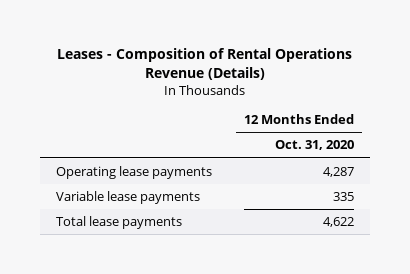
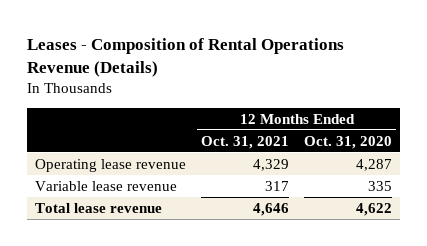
- | 12 Months Ended Oct. 31, 2020
+ | 12 Months Ended Oct. 31, 2021 | 12 Months Ended Oct. 31, 2020
- Operating lease payments | 4,287
- Variable lease payments | 335
- Total lease payments | 4,622
+ Operating lease revenue | 4,329 | 4,287
+ Variable lease revenue | 317 | 335
+ Total lease revenue | 4,646 | 4,622

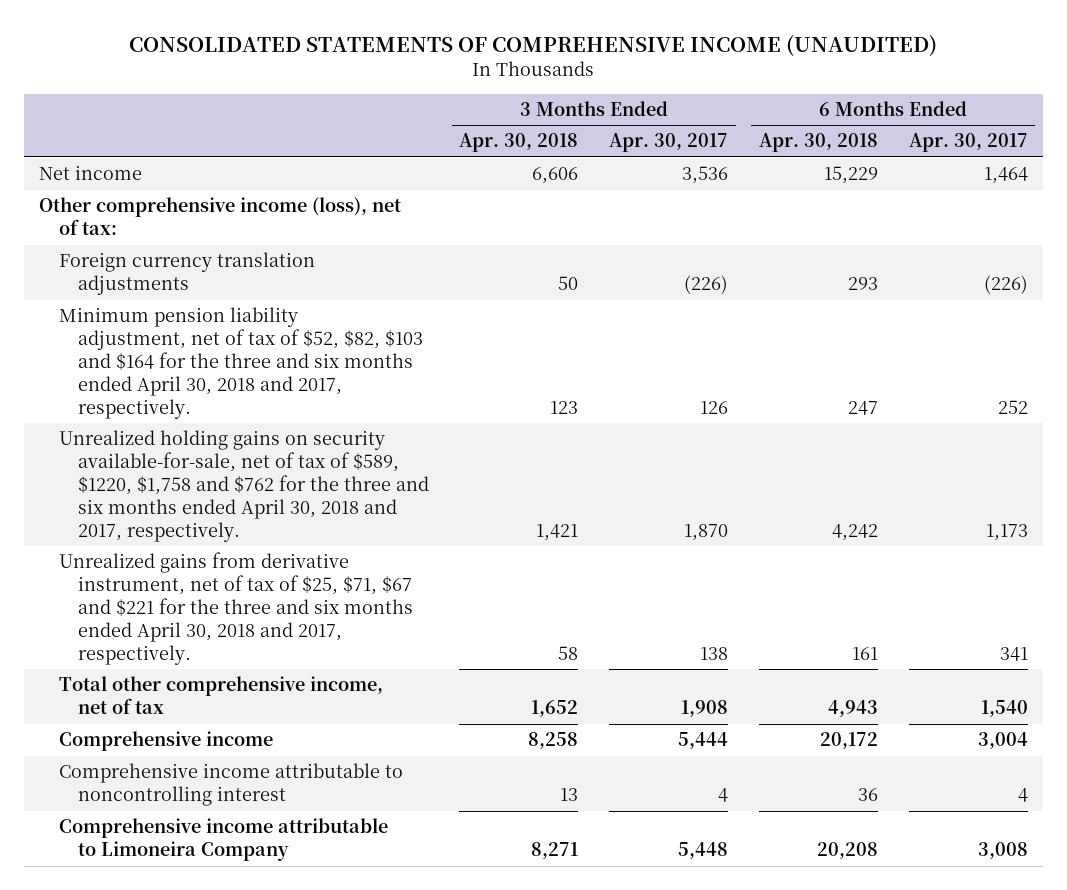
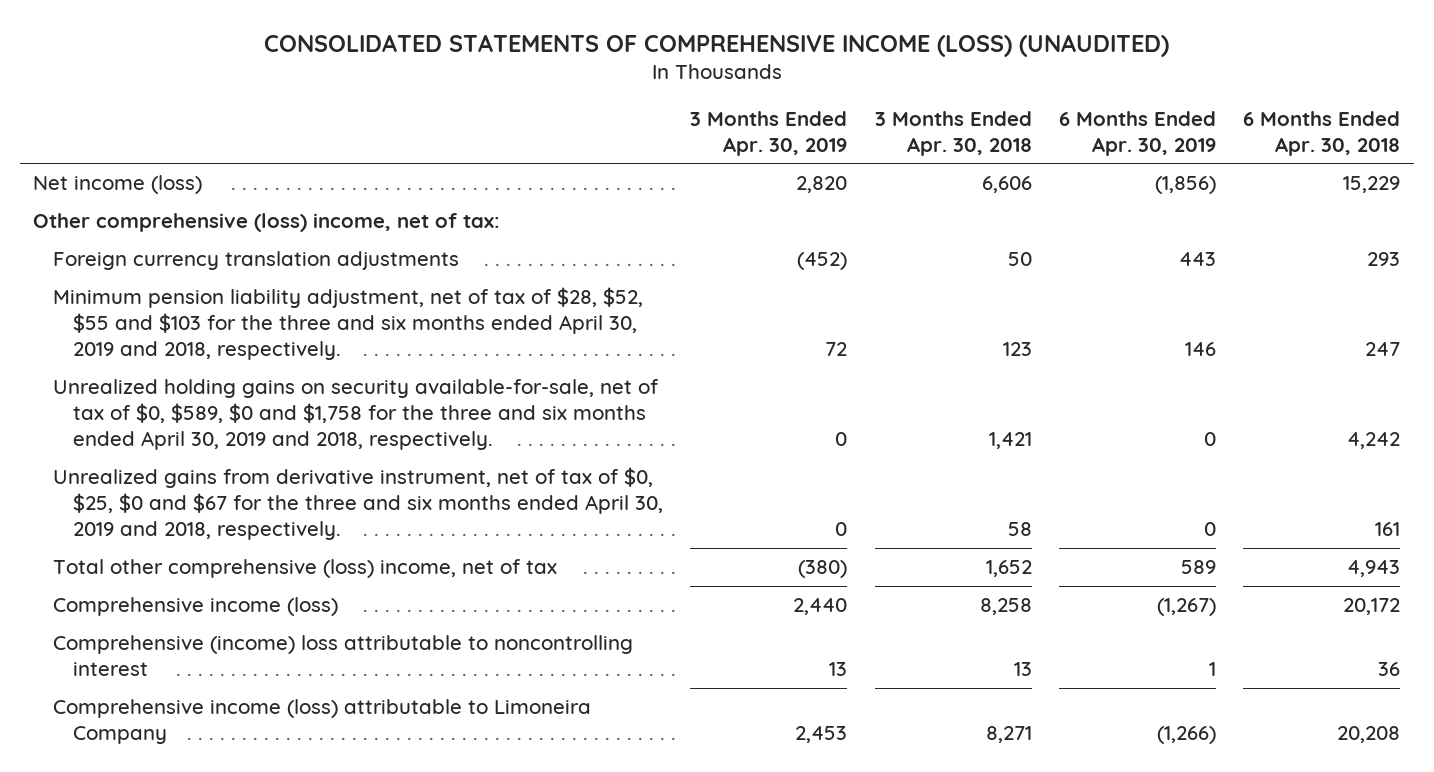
- CONSOLIDATED STATEMENTS OF COMPREHENSIVE INCOME (UNAUDITED)
+ CONSOLIDATED STATEMENTS OF COMPREHENSIVE INCOME (LOSS) (UNAUDITED)
- | 3 Months Ended Apr. 30, 2018 | 3 Months Ended Apr. 30, 2017 | 6 Months Ended Apr. 30, 2018 | 6 Months Ended Apr. 30, 2017
+ | 3 Months Ended Apr. 30, 2019 | 3 Months Ended Apr. 30, 2018 | 6 Months Ended Apr. 30, 2019 | 6 Months Ended Apr. 30, 2018
- Net income | 6,606 | 3,536 | 15,229 | 1,464
- Other comprehensive income (loss), net of tax:
+ Net income (loss) | 2,820 | 6,606 | (1,856) | 15,229
+ Other comprehensive (loss) income, net of tax:
- Minimum pension liability adjustment, net of tax of $52, $82, $103 and $164 for the three and six months ended April 30, 2018 and 2017, respectively. | 123 | 126 | 247 | 252
- Unrealized holding gains on security available-for-sale, net of tax of $589, $1220, $1,758 and $762 for the three and six months ended April 30, 2018 and 2017, respectively. | 1,421 | 1,870 | 4,242 | 1,173
- Unrealized gains from derivative instrument, net of tax of $25, $71, $67 and $221 for the three and six months ended April 30, 2018 and 2017, respectively. | 58 | 138 | 161 | 341
- Total other comprehensive income, net of tax | 1,652 | 1,908 | 4,943 | 1,540
- Comprehensive income | 8,258 | 5,444 | 20,172 | 3,004
- Comprehensive income attributable to noncontrolling interest | 13 | 4 | 36 | 4
- Comprehensive income attributable to Limoneira Company | 8,271 | 5,448 | 20,208 | 3,008
+ Minimum pension liability adjustment, net of tax of $28, $52, $55 and $103 for the three and six months ended April 30, 2019 and 2018, respectively. | 72 | 123 | 146 | 247
+ Unrealized holding gains on security available-for-sale, net of tax of $0, $589, $0 and $1,758 for the three and six months ended April 30, 2019 and 2018, respectively. | 0 | 1,421 | 0 | 4,242
+ Unrealized gains from derivative instrument, net of tax of $0, $25, $0 and $67 for the three and six months ended April 30, 2019 and 2018, respectively. | 0 | 58 | 0 | 161
+ Total other comprehensive (loss) income, net of tax | (380) | 1,652 | 589 | 4,943
+ Comprehensive income (loss) | 2,440 | 8,258 | (1,267) | 20,172
+ Comprehensive (income) loss attributable to noncontrolling interest | 13 | 13 | 1 | 36
+ Comprehensive income (loss) attributable to Limoneira Company | 2,453 | 8,271 | (1,266) | 20,208

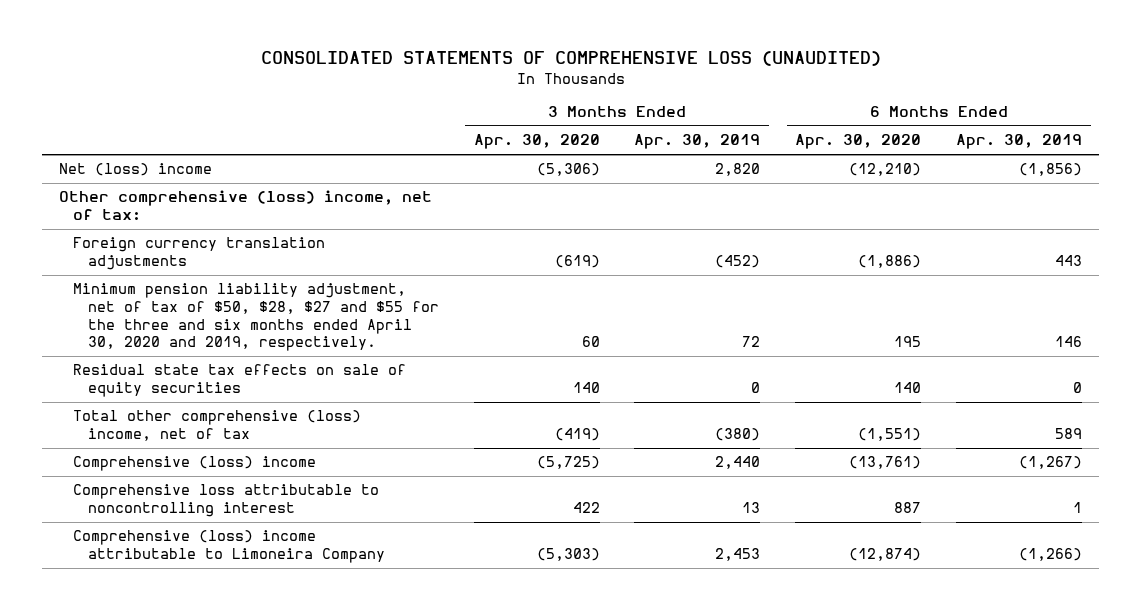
- CONSOLIDATED STATEMENTS OF COMPREHENSIVE INCOME (LOSS) (UNAUDITED)
+ CONSOLIDATED STATEMENTS OF COMPREHENSIVE LOSS (UNAUDITED)
- | 3 Months Ended Apr. 30, 2019 | 3 Months Ended Apr. 30, 2018 | 6 Months Ended Apr. 30, 2019 | 6 Months Ended Apr. 30, 2018
+ | 3 Months Ended Apr. 30, 2020 | 3 Months Ended Apr. 30, 2019 | 6 Months Ended Apr. 30, 2020 | 6 Months Ended Apr. 30, 2019
- Net income (loss) | 2,820 | 6,606 | (1,856) | 15,229
+ Net (loss) income | (5,306) | 2,820 | (12,210) | (1,856)
- Minimum pension liability adjustment, net of tax of $28, $52, $55 and $103 for the three and six months ended April 30, 2019 and 2018, respectively. | 72 | 123 | 146 | 247
- Unrealized holding gains on security available-for-sale, net of tax of $0, $589, $0 and $1,758 for the three and six months ended April 30, 2019 and 2018, respectively. | 0 | 1,421 | 0 | 4,242
- Unrealized gains from derivative instrument, net of tax of $0, $25, $0 and $67 for the three and six months ended April 30, 2019 and 2018, respectively. | 0 | 58 | 0 | 161
+ Minimum pension liability adjustment, net of tax of $50, $28, $27 and $55 for the three and six months ended April 30, 2020 and 2019, respectively. | 60 | 72 | 195 | 146
+ Residual state tax effects on sale of equity securities | 140 | 0 | 140 | 0
- Comprehensive income (loss) | 2,440 | 8,258 | (1,267) | 20,172
- Comprehensive (income) loss attributable to noncontrolling interest | 13 | 13 | 1 | 36
- Comprehensive income (loss) attributable to Limoneira Company | 2,453 | 8,271 | (1,266) | 20,208
+ Comprehensive (loss) income | (5,725) | 2,440 | (13,761) | (1,267)
+ Comprehensive loss attributable to noncontrolling interest | 422 | 13 | 887 | 1
+ Comprehensive (loss) income attributable to Limoneira Company | (5,303) | 2,453 | (12,874) | (1,266)

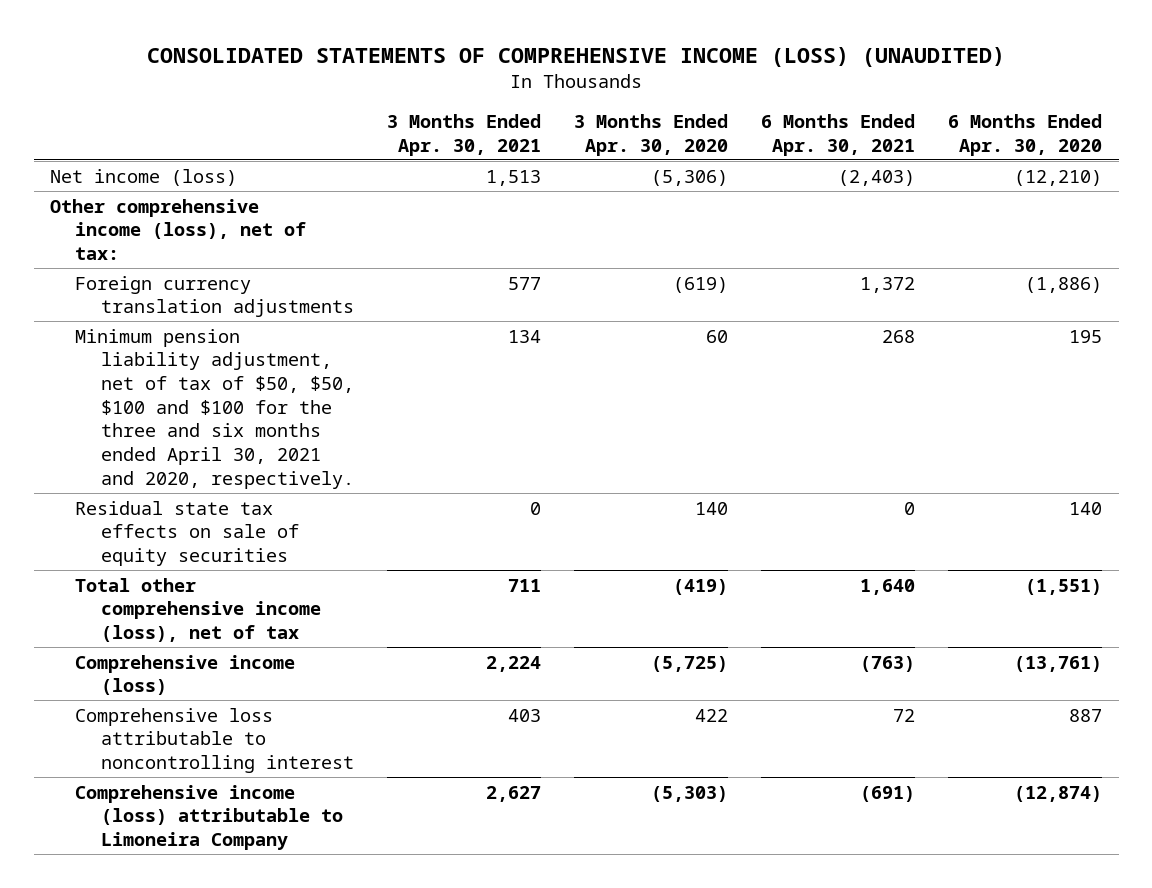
- CONSOLIDATED STATEMENTS OF COMPREHENSIVE LOSS (UNAUDITED)
+ CONSOLIDATED STATEMENTS OF COMPREHENSIVE INCOME (LOSS) (UNAUDITED)
- | 3 Months Ended Apr. 30, 2020 | 3 Months Ended Apr. 30, 2019 | 6 Months Ended Apr. 30, 2020 | 6 Months Ended Apr. 30, 2019
+ | 3 Months Ended Apr. 30, 2021 | 3 Months Ended Apr. 30, 2020 | 6 Months Ended Apr. 30, 2021 | 6 Months Ended Apr. 30, 2020
- Net (loss) income | (5,306) | 2,820 | (12,210) | (1,856)
- Other comprehensive (loss) income, net of tax:
+ Net income (loss) | 1,513 | (5,306) | (2,403) | (12,210)
+ Other comprehensive income (loss), net of tax:
- Minimum pension liability adjustment, net of tax of $50, $28, $27 and $55 for the three and six months ended April 30, 2020 and 2019, respectively. | 60 | 72 | 195 | 146
+ Minimum pension liability adjustment, net of tax of $50, $50, $100 and $100 for the three and six months ended April 30, 2021 and 2020, respectively. | 134 | 60 | 268 | 195
- Total other comprehensive (loss) income, net of tax | (419) | (380) | (1,551) | 589
- Comprehensive (loss) income | (5,725) | 2,440 | (13,761) | (1,267)
+ Total other comprehensive income (loss), net of tax | 711 | (419) | 1,640 | (1,551)
+ Comprehensive income (loss) | 2,224 | (5,725) | (763) | (13,761)
- Comprehensive (loss) income attributable to Limoneira Company | (5,303) | 2,453 | (12,874) | (1,266)
+ Comprehensive income (loss) attributable to Limoneira Company | 2,627 | (5,303) | (691) | (12,874)

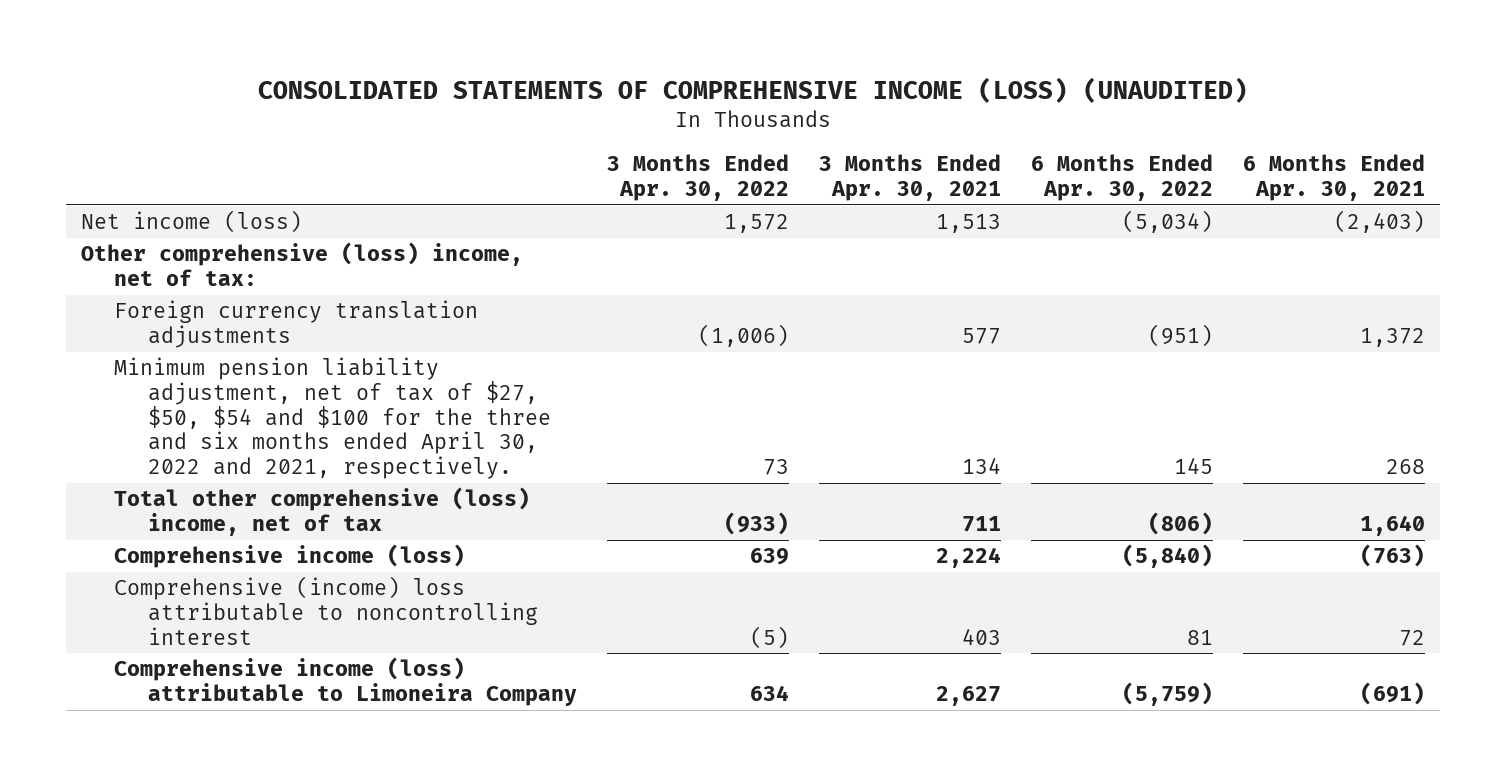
- | 3 Months Ended Apr. 30, 2021 | 3 Months Ended Apr. 30, 2020 | 6 Months Ended Apr. 30, 2021 | 6 Months Ended Apr. 30, 2020
+ | 3 Months Ended Apr. 30, 2022 | 3 Months Ended Apr. 30, 2021 | 6 Months Ended Apr. 30, 2022 | 6 Months Ended Apr. 30, 2021
- Other comprehensive income (loss), net of tax:
+ Other comprehensive (loss) income, net of tax:
- Minimum pension liability adjustment, net of tax of $50, $50, $100 and $100 for the three and six months ended April 30, 2021 and 2020, respectively. | 134 | 60 | 268 | 195
- Residual state tax effects on sale of equity securities | 0 | 140 | 0 | 140
- Total other comprehensive income (loss), net of tax | 711 | (419) | 1,640 | (1,551)
+ Minimum pension liability adjustment, net of tax of $27, $50, $54 and $100 for the three and six months ended April 30, 2022 and 2021, respectively. | 73 | 134 | 145 | 268
+ Total other comprehensive (loss) income, net of tax | (933) | 711 | (806) | 1,640
- Comprehensive loss attributable to noncontrolling interest | 403 | 422 | 72 | 887
+ Comprehensive (income) loss attributable to noncontrolling interest | (5) | 403 | 81 | 72

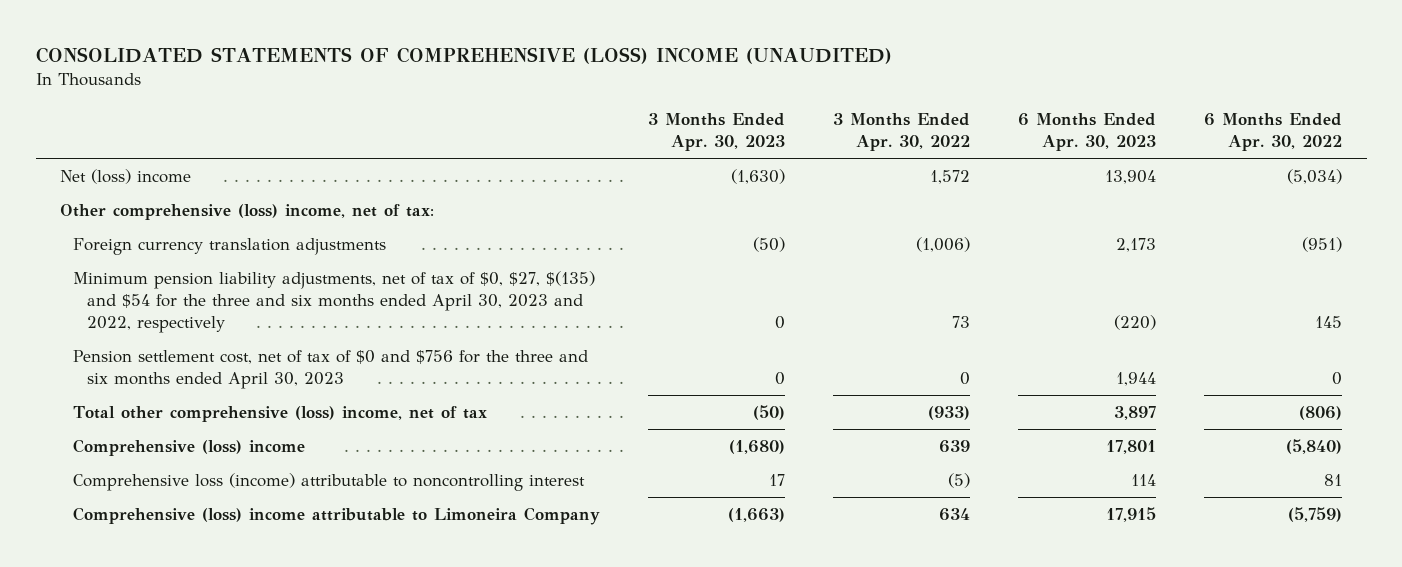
- CONSOLIDATED STATEMENTS OF COMPREHENSIVE INCOME (LOSS) (UNAUDITED)
+ CONSOLIDATED STATEMENTS OF COMPREHENSIVE (LOSS) INCOME (UNAUDITED)
- | 3 Months Ended Apr. 30, 2022 | 3 Months Ended Apr. 30, 2021 | 6 Months Ended Apr. 30, 2022 | 6 Months Ended Apr. 30, 2021
+ | 3 Months Ended Apr. 30, 2023 | 3 Months Ended Apr. 30, 2022 | 6 Months Ended Apr. 30, 2023 | 6 Months Ended Apr. 30, 2022
- Net income (loss) | 1,572 | 1,513 | (5,034) | (2,403)
+ Net (loss) income | (1,630) | 1,572 | 13,904 | (5,034)
- Minimum pension liability adjustment, net of tax of $27, $50, $54 and $100 for the three and six months ended April 30, 2022 and 2021, respectively. | 73 | 134 | 145 | 268
+ Minimum pension liability adjustments, net of tax of $0, $27, $(135) and $54 for the three and six months ended April 30, 2023 and 2022, respectively | 0 | 73 | (220) | 145
+ Pension settlement cost, net of tax of $0 and $756 for the three and six months ended April 30, 2023 | 0 | 0 | 1,944 | 0
- Comprehensive income (loss) | 639 | 2,224 | (5,840) | (763)
- Comprehensive (income) loss attributable to noncontrolling interest | (5) | 403 | 81 | 72
- Comprehensive income (loss) attributable to Limoneira Company | 634 | 2,627 | (5,759) | (691)
+ Comprehensive (loss) income | (1,680) | 639 | 17,801 | (5,840)
+ Comprehensive loss (income) attributable to noncontrolling interest | 17 | (5) | 114 | 81
+ Comprehensive (loss) income attributable to Limoneira Company | (1,663) | 634 | 17,915 | (5,759)

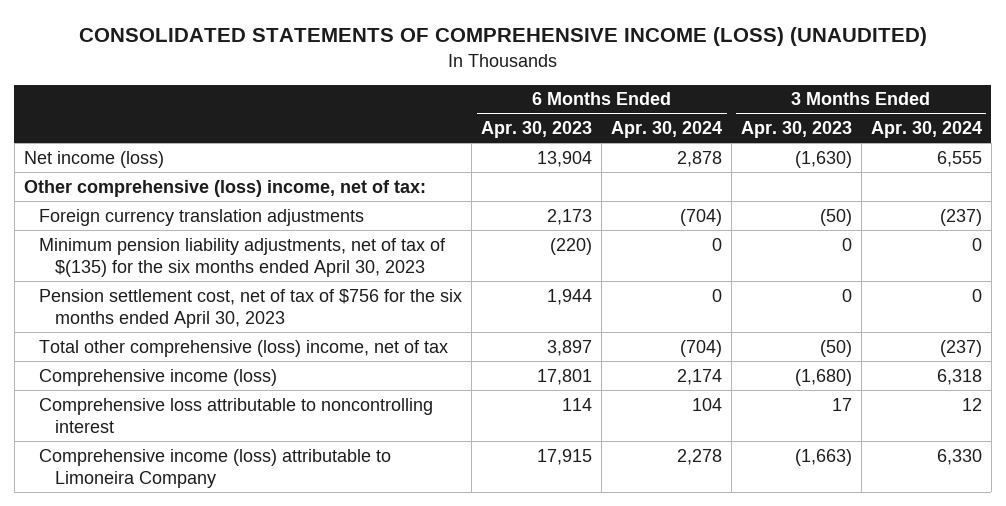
- CONSOLIDATED STATEMENTS OF COMPREHENSIVE (LOSS) INCOME (UNAUDITED)
+ CONSOLIDATED STATEMENTS OF COMPREHENSIVE INCOME (LOSS) (UNAUDITED)
- | 3 Months Ended Apr. 30, 2023 | 3 Months Ended Apr. 30, 2022 | 6 Months Ended Apr. 30, 2023 | 6 Months Ended Apr. 30, 2022
+ | 6 Months Ended Apr. 30, 2023 | 6 Months Ended Apr. 30, 2024 | 3 Months Ended Apr. 30, 2023 | 3 Months Ended Apr. 30, 2024
- Net (loss) income | (1,630) | 1,572 | 13,904 | (5,034)
+ Net income (loss) | 13,904 | 2,878 | (1,630) | 6,555
- Minimum pension liability adjustments, net of tax of $0, $27, $(135) and $54 for the three and six months ended April 30, 2023 and 2022, respectively | 0 | 73 | (220) | 145
- Pension settlement cost, net of tax of $0 and $756 for the three and six months ended April 30, 2023 | 0 | 0 | 1,944 | 0
+ Minimum pension liability adjustments, net of tax of $(135) for the six months ended April 30, 2023 | (220) | 0 | 0 | 0
+ Pension settlement cost, net of tax of $756 for the six months ended April 30, 2023 | 1,944 | 0 | 0 | 0
- Comprehensive (loss) income | (1,680) | 639 | 17,801 | (5,840)
- Comprehensive loss (income) attributable to noncontrolling interest | 17 | (5) | 114 | 81
- Comprehensive (loss) income attributable to Limoneira Company | (1,663) | 634 | 17,915 | (5,759)
+ Comprehensive income (loss) | 17,801 | 2,174 | (1,680) | 6,318
+ Comprehensive loss attributable to noncontrolling interest | 114 | 104 | 17 | 12
+ Comprehensive income (loss) attributable to Limoneira Company | 17,915 | 2,278 | (1,663) | 6,330

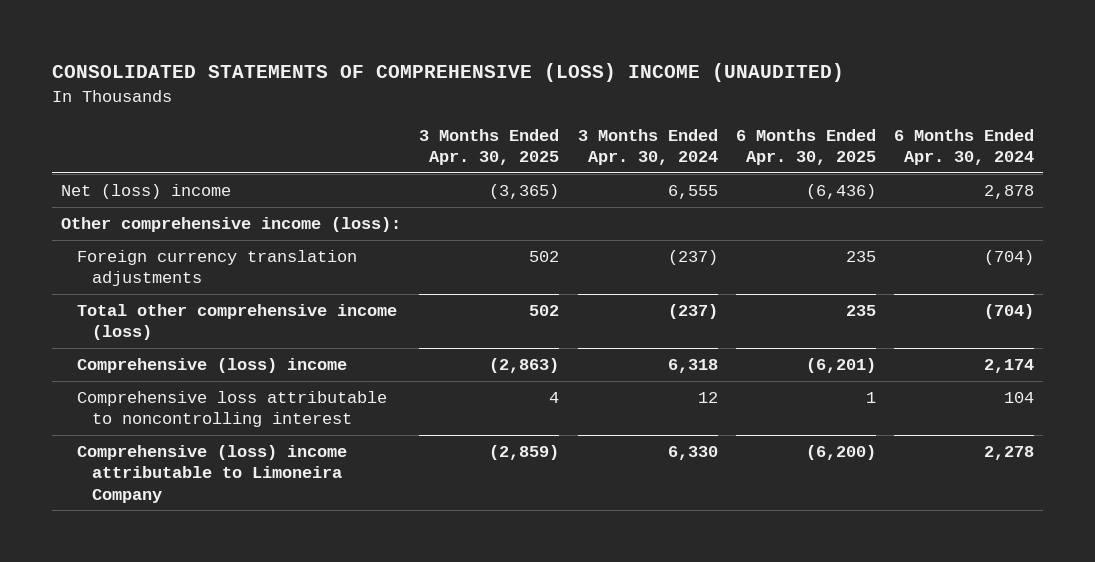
- CONSOLIDATED STATEMENTS OF COMPREHENSIVE INCOME (LOSS) (UNAUDITED)
+ CONSOLIDATED STATEMENTS OF COMPREHENSIVE (LOSS) INCOME (UNAUDITED)
- | 6 Months Ended Apr. 30, 2023 | 6 Months Ended Apr. 30, 2024 | 3 Months Ended Apr. 30, 2023 | 3 Months Ended Apr. 30, 2024
+ | 3 Months Ended Apr. 30, 2025 | 3 Months Ended Apr. 30, 2024 | 6 Months Ended Apr. 30, 2025 | 6 Months Ended Apr. 30, 2024
- Net income (loss) | 13,904 | 2,878 | (1,630) | 6,555
- Other comprehensive (loss) income, net of tax:
+ Net (loss) income | (3,365) | 6,555 | (6,436) | 2,878
+ Other comprehensive income (loss):
- Minimum pension liability adjustments, net of tax of $(135) for the six months ended April 30, 2023 | (220) | 0 | 0 | 0
- Pension settlement cost, net of tax of $756 for the six months ended April 30, 2023 | 1,944 | 0 | 0 | 0
- Total other comprehensive (loss) income, net of tax | 3,897 | (704) | (50) | (237)
- Comprehensive income (loss) | 17,801 | 2,174 | (1,680) | 6,318
+ Total other comprehensive income (loss) | 502 | (237) | 235 | (704)
+ Comprehensive (loss) income | (2,863) | 6,318 | (6,201) | 2,174
- Comprehensive income (loss) attributable to Limoneira Company | 17,915 | 2,278 | (1,663) | 6,330
+ Comprehensive (loss) income attributable to Limoneira Company | (2,859) | 6,330 | (6,200) | 2,278

